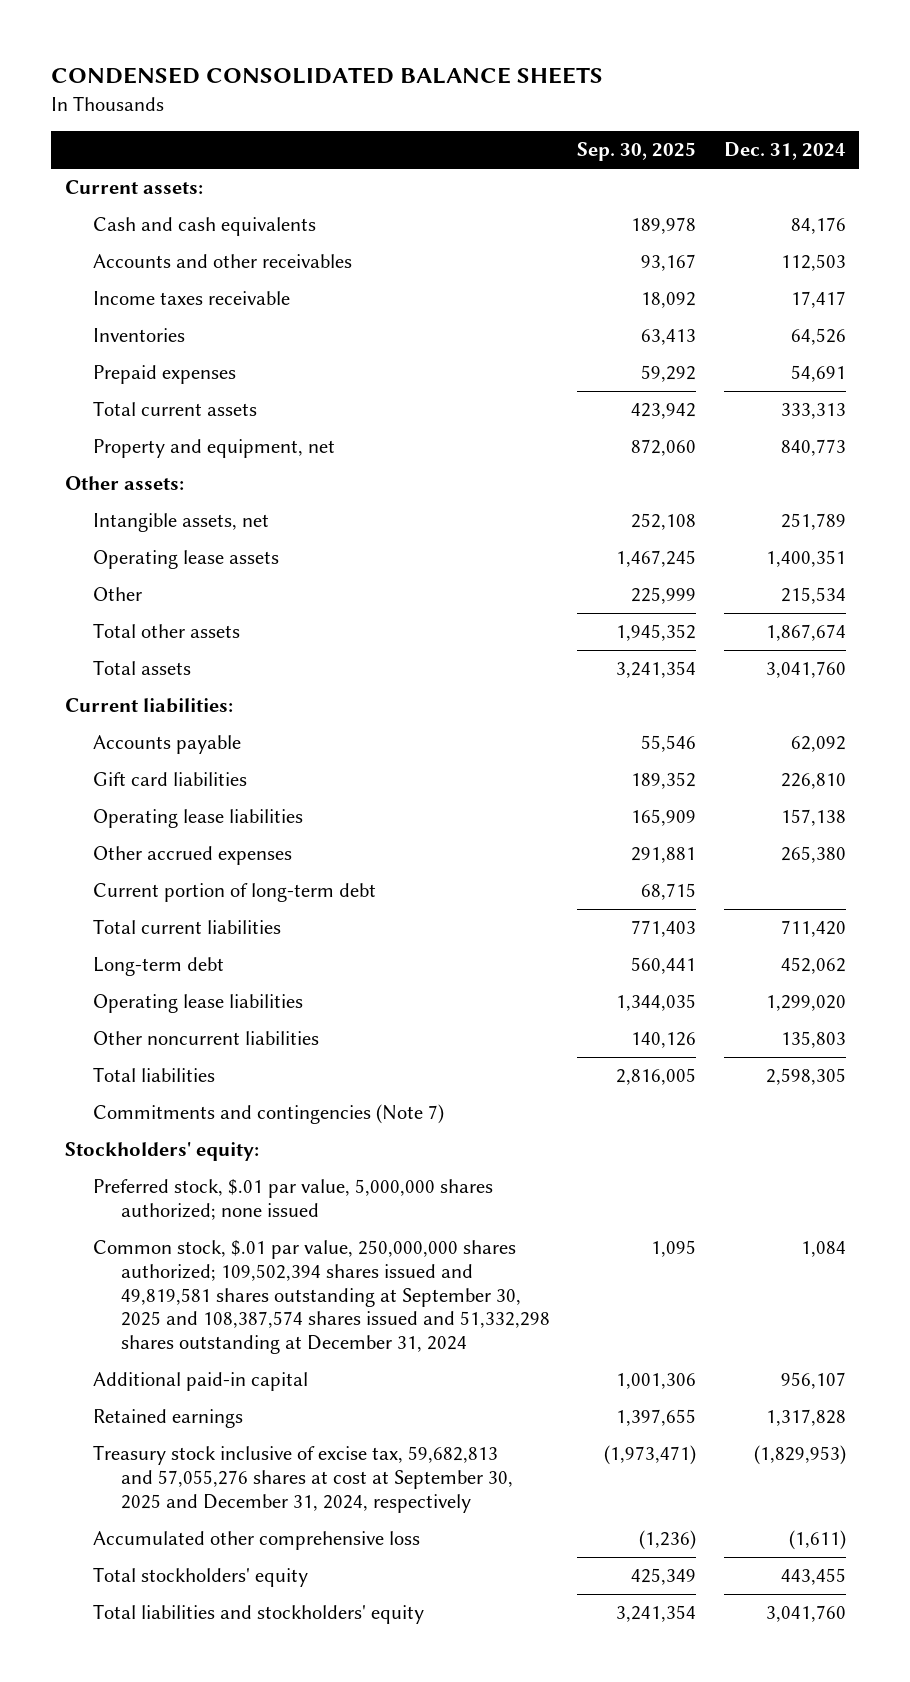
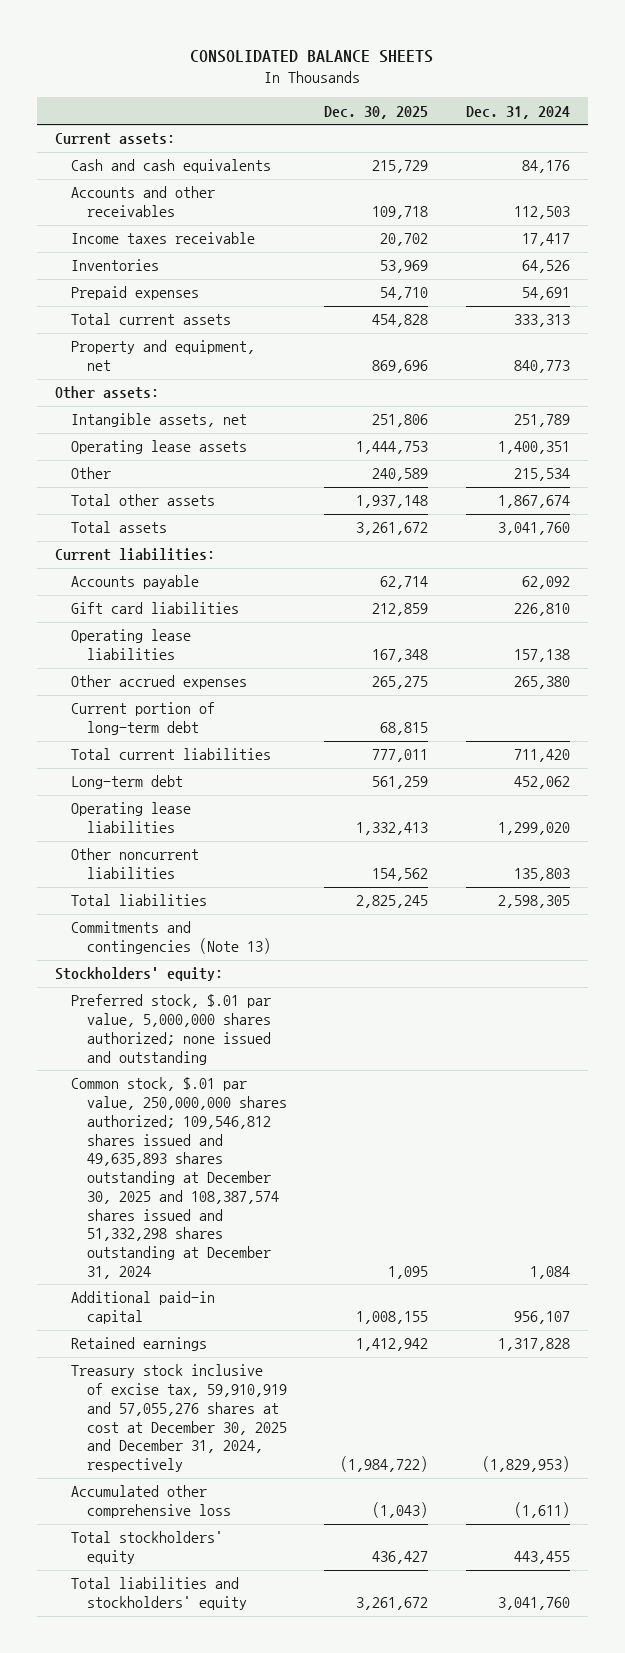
- CONDENSED CONSOLIDATED BALANCE SHEETS
+ CONSOLIDATED BALANCE SHEETS
- | Sep. 30, 2025 | Dec. 31, 2024
+ | Dec. 30, 2025 | Dec. 31, 2024
- Commitments and contingencies (Note 7)
+ Commitments and contingencies (Note 13)
- Preferred stock, $.01 par value, 5,000,000 shares authorized; none issued
- Common stock, $.01 par value, 250,000,000 shares authorized; 109,502,394 shares issued and 49,819,581 shares outstanding at September 30, 2025 and 108,387,574 shares issued and 51,332,298 shares outstanding at December 31, 2024 | 1,095 | 1,084
+ Preferred stock, $.01 par value, 5,000,000 shares authorized; none issued and outstanding
+ Common stock, $.01 par value, 250,000,000 shares authorized; 109,546,812 shares issued and 49,635,893 shares outstanding at December 30, 2025 and 108,387,574 shares issued and 51,332,298 shares outstanding at December 31, 2024 | 1,095 | 1,084
- Treasury stock inclusive of excise tax, 59,682,813 and 57,055,276 shares at cost at September 30, 2025 and December 31, 2024, respectively | (1,973,471) | (1,829,953)
+ Treasury stock inclusive of excise tax, 59,910,919 and 57,055,276 shares at cost at December 30, 2025 and December 31, 2024, respectively | (1,984,722) | (1,829,953)

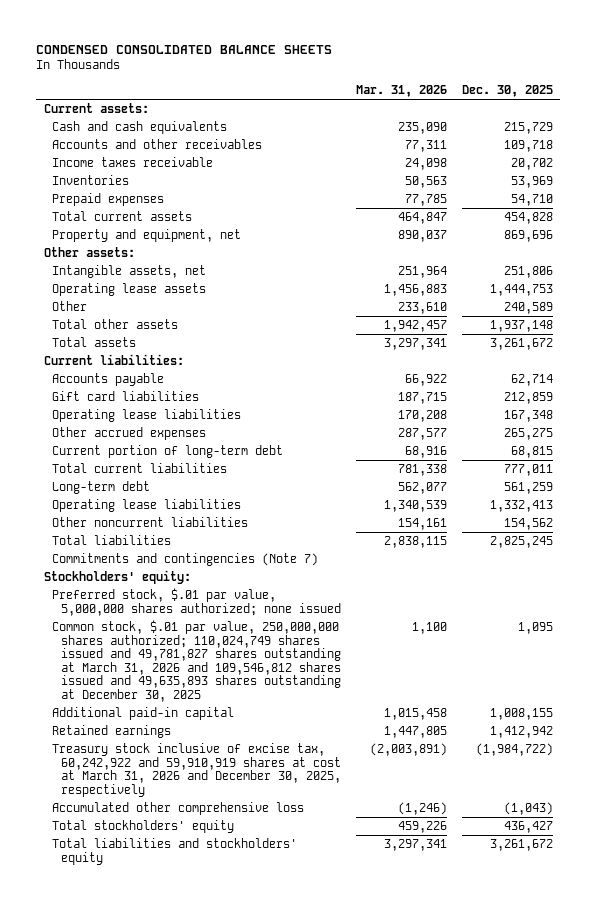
- CONSOLIDATED BALANCE SHEETS
+ CONDENSED CONSOLIDATED BALANCE SHEETS
- | Dec. 30, 2025 | Dec. 31, 2024
+ | Mar. 31, 2026 | Dec. 30, 2025
- Commitments and contingencies (Note 13)
+ Commitments and contingencies (Note 7)
- Preferred stock, $.01 par value, 5,000,000 shares authorized; none issued and outstanding
- Common stock, $.01 par value, 250,000,000 shares authorized; 109,546,812 shares issued and 49,635,893 shares outstanding at December 30, 2025 and 108,387,574 shares issued and 51,332,298 shares outstanding at December 31, 2024 | 1,095 | 1,084
+ Preferred stock, $.01 par value, 5,000,000 shares authorized; none issued
+ Common stock, $.01 par value, 250,000,000 shares authorized; 110,024,749 shares issued and 49,781,827 shares outstanding at March 31, 2026 and 109,546,812 shares issued and 49,635,893 shares outstanding at December 30, 2025 | 1,100 | 1,095
- Treasury stock inclusive of excise tax, 59,910,919 and 57,055,276 shares at cost at December 30, 2025 and December 31, 2024, respectively | (1,984,722) | (1,829,953)
+ Treasury stock inclusive of excise tax, 60,242,922 and 59,910,919 shares at cost at March 31, 2026 and December 30, 2025, respectively | (2,003,891) | (1,984,722)

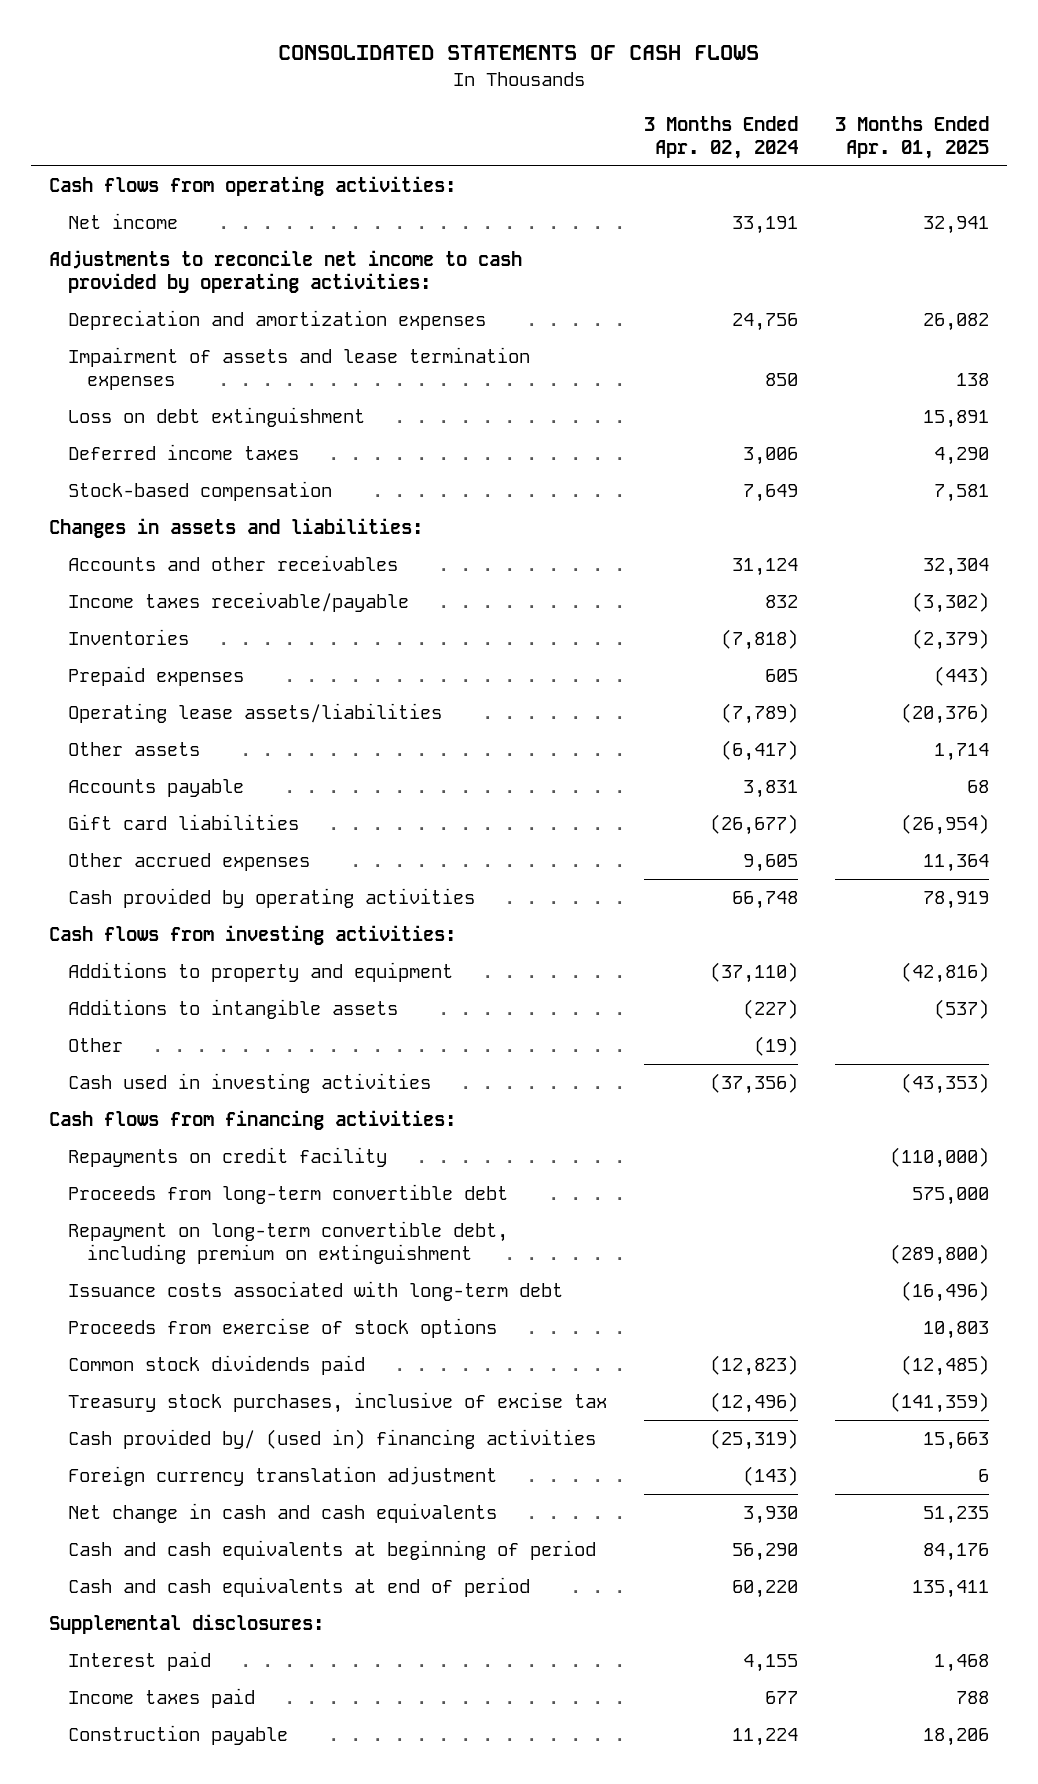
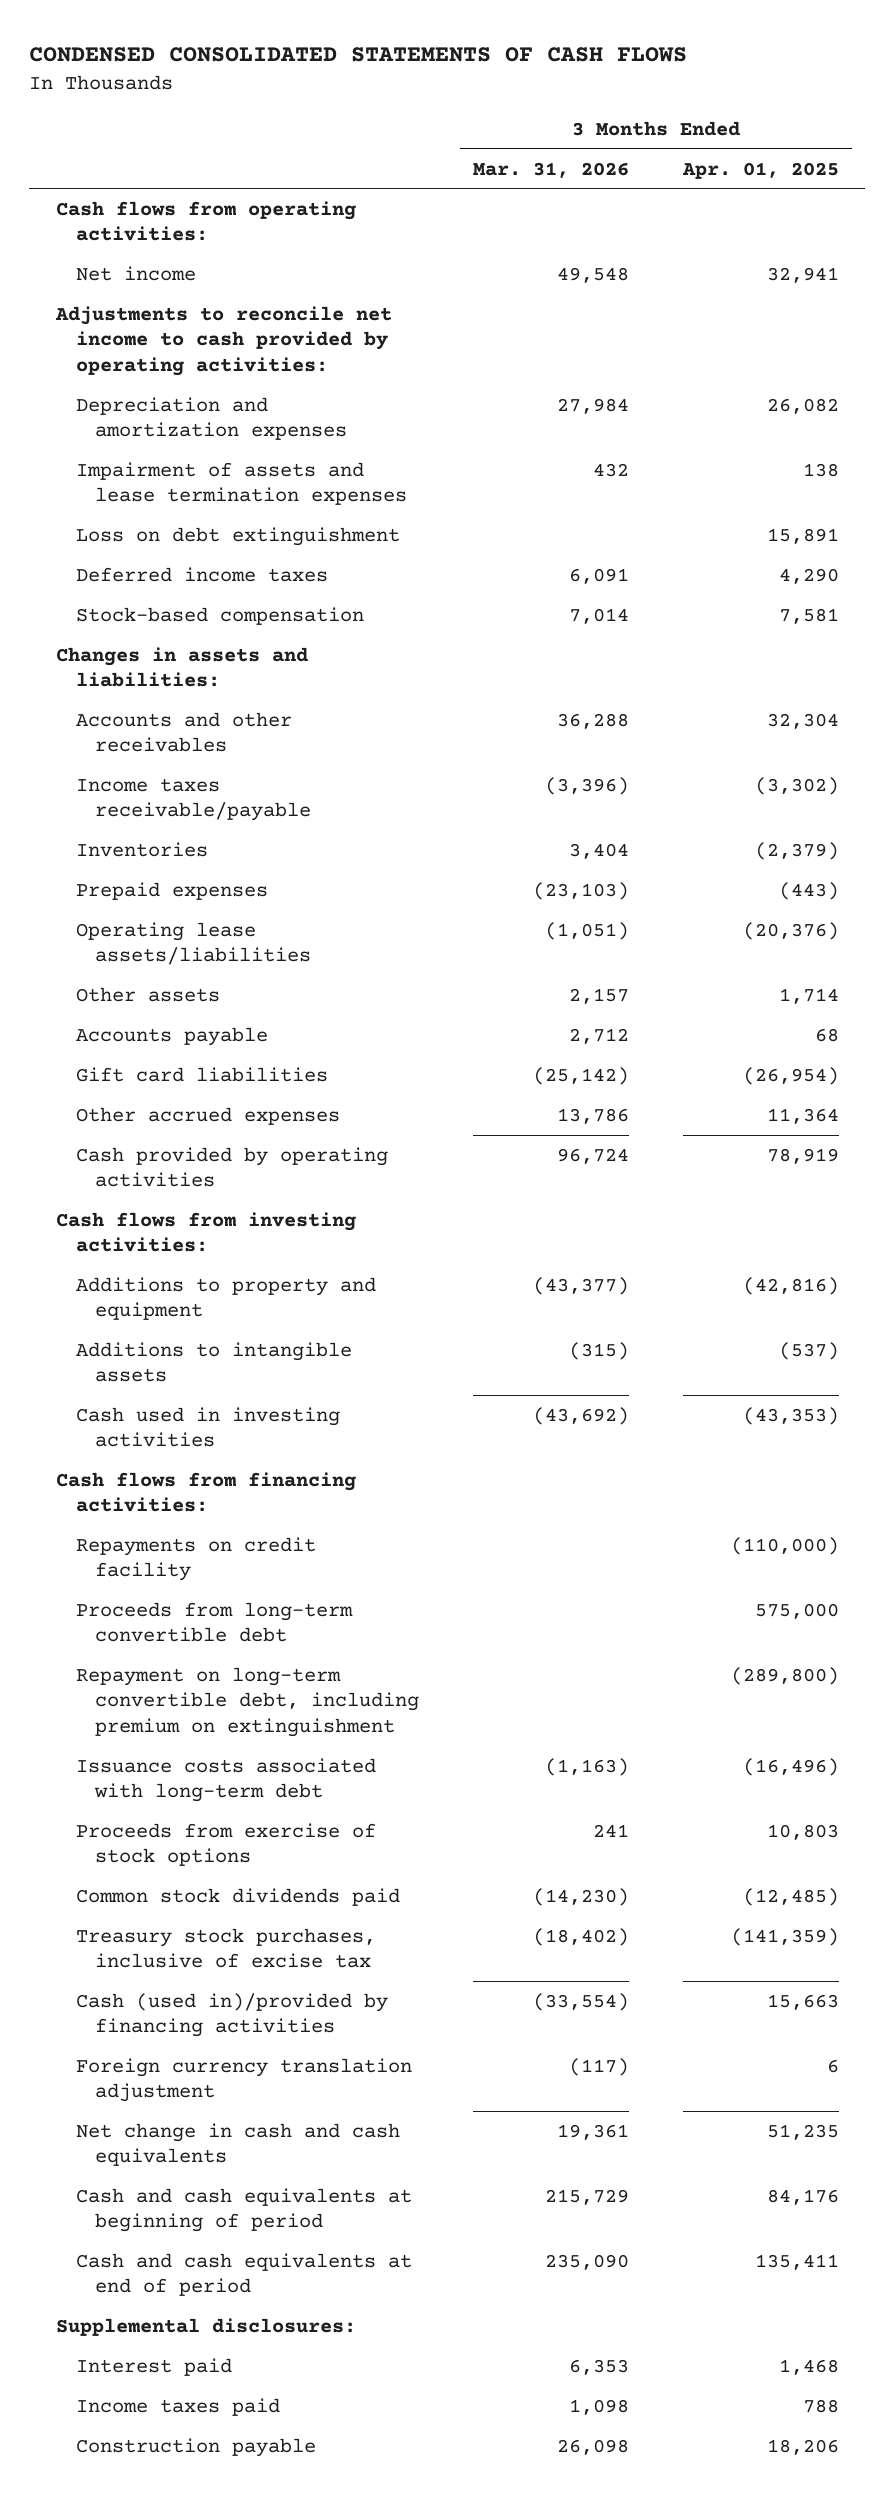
- CONSOLIDATED STATEMENTS OF CASH FLOWS
+ CONDENSED CONSOLIDATED STATEMENTS OF CASH FLOWS
- | 3 Months Ended Apr. 02, 2024 | 3 Months Ended Apr. 01, 2025
+ | 3 Months Ended Mar. 31, 2026 | 3 Months Ended Apr. 01, 2025
- Other | (19) |
- Cash provided by/ (used in) financing activities | (25,319) | 15,663
+ Cash (used in)/provided by financing activities | (33,554) | 15,663

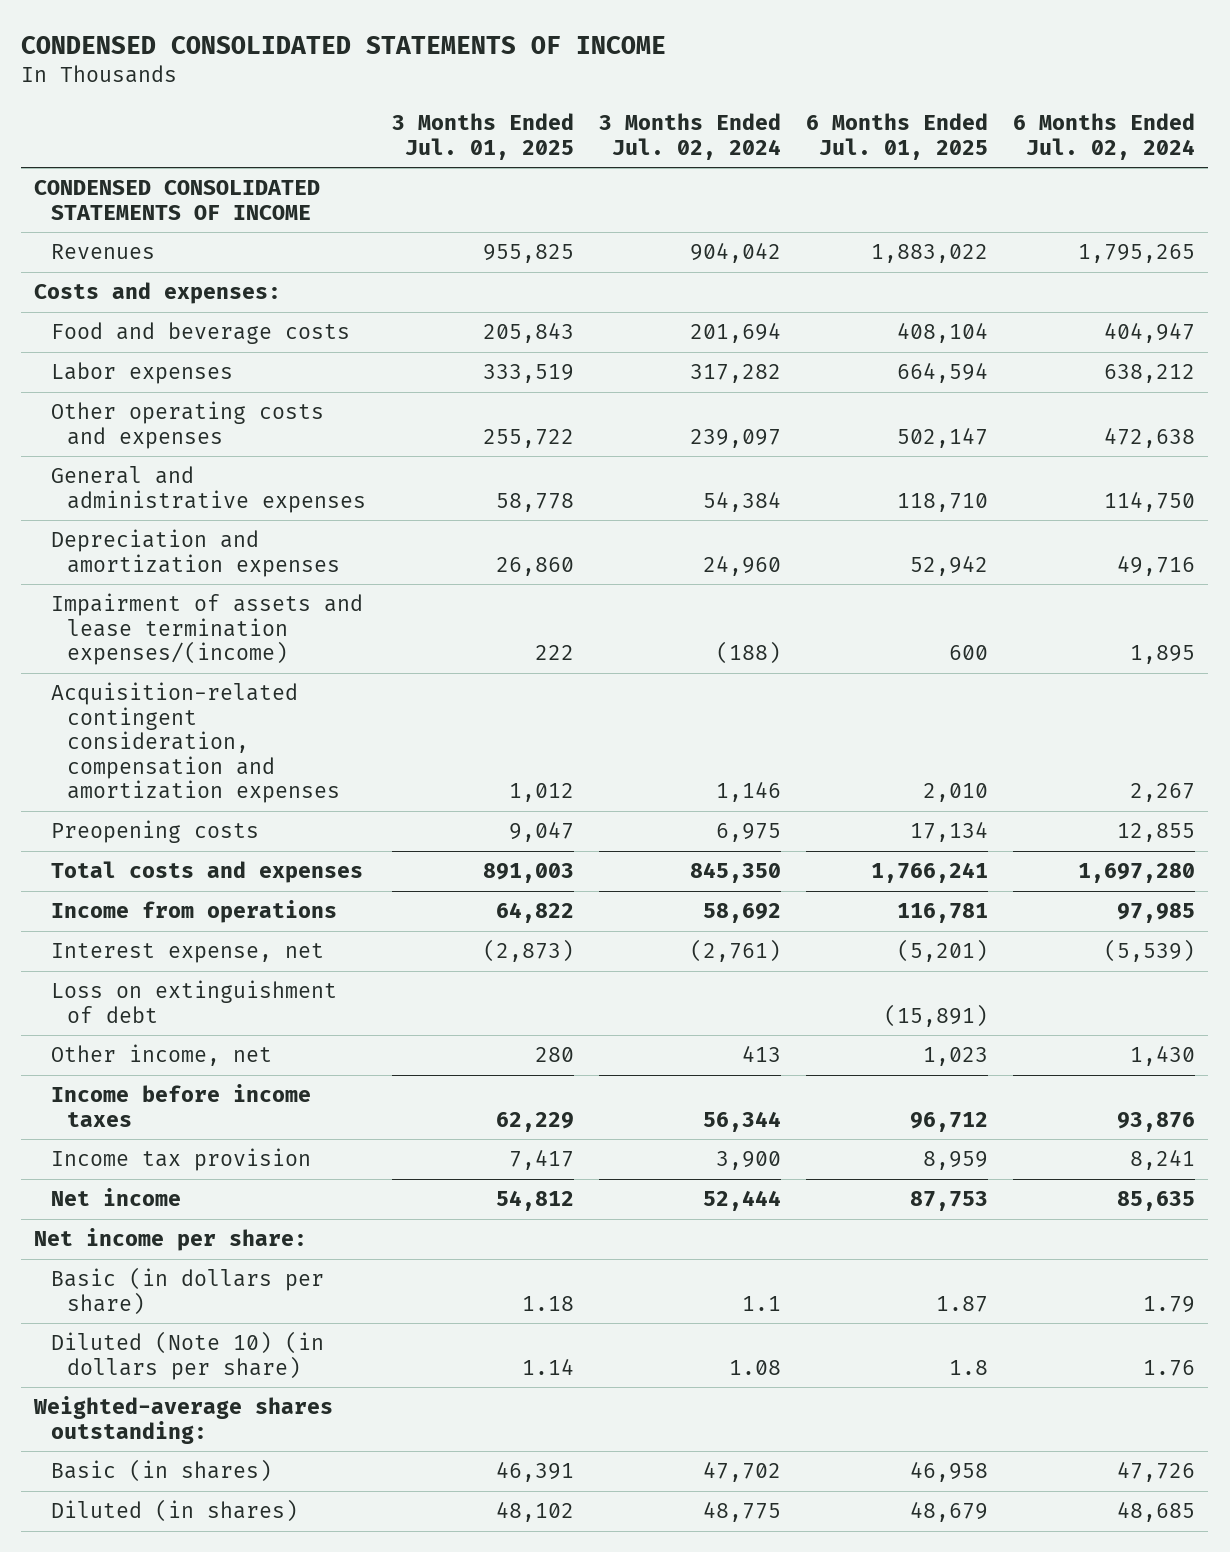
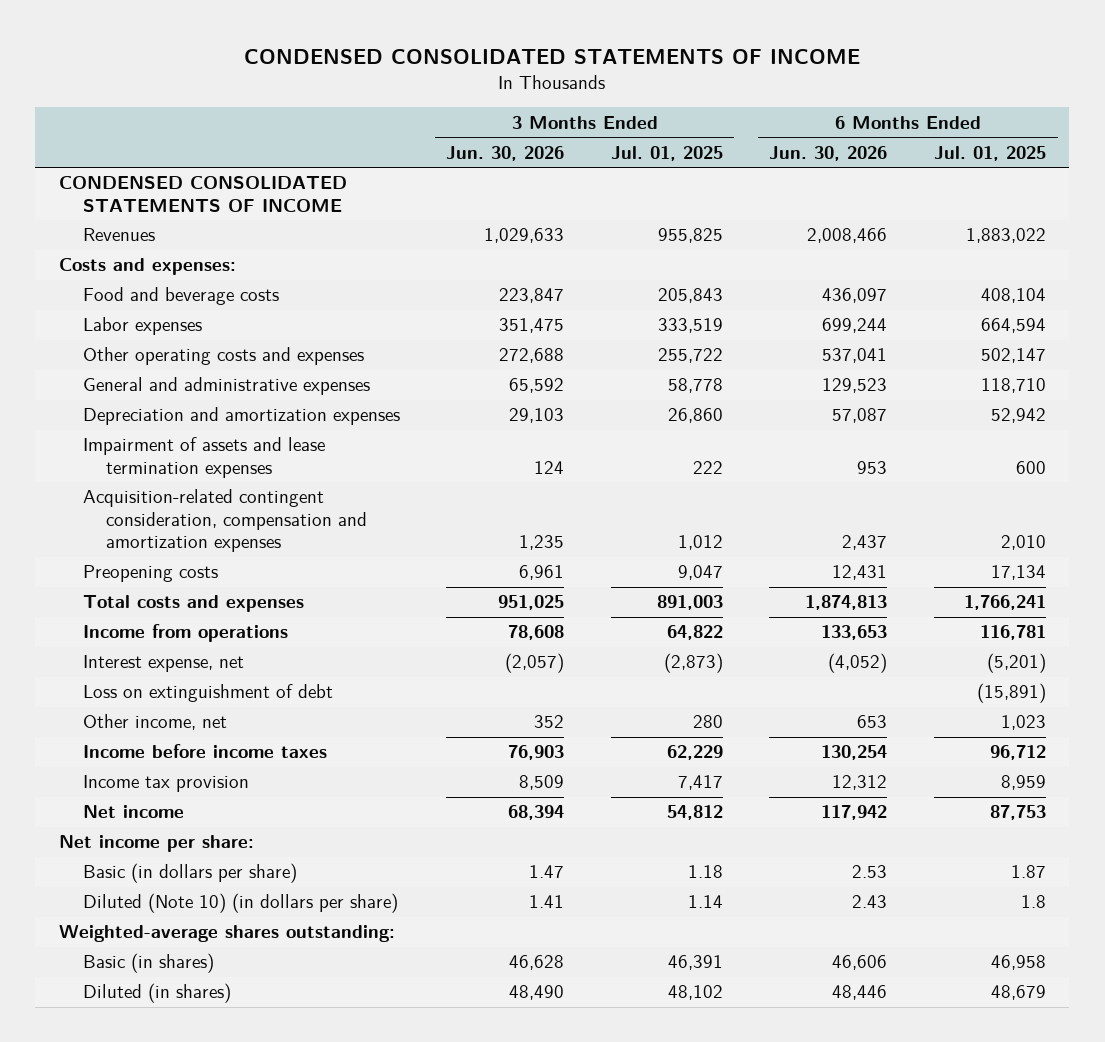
- | 3 Months Ended Jul. 01, 2025 | 3 Months Ended Jul. 02, 2024 | 6 Months Ended Jul. 01, 2025 | 6 Months Ended Jul. 02, 2024
+ | 3 Months Ended Jun. 30, 2026 | 3 Months Ended Jul. 01, 2025 | 6 Months Ended Jun. 30, 2026 | 6 Months Ended Jul. 01, 2025
- Impairment of assets and lease termination expenses/(income) | 222 | (188) | 600 | 1,895
+ Impairment of assets and lease termination expenses | 124 | 222 | 953 | 600

